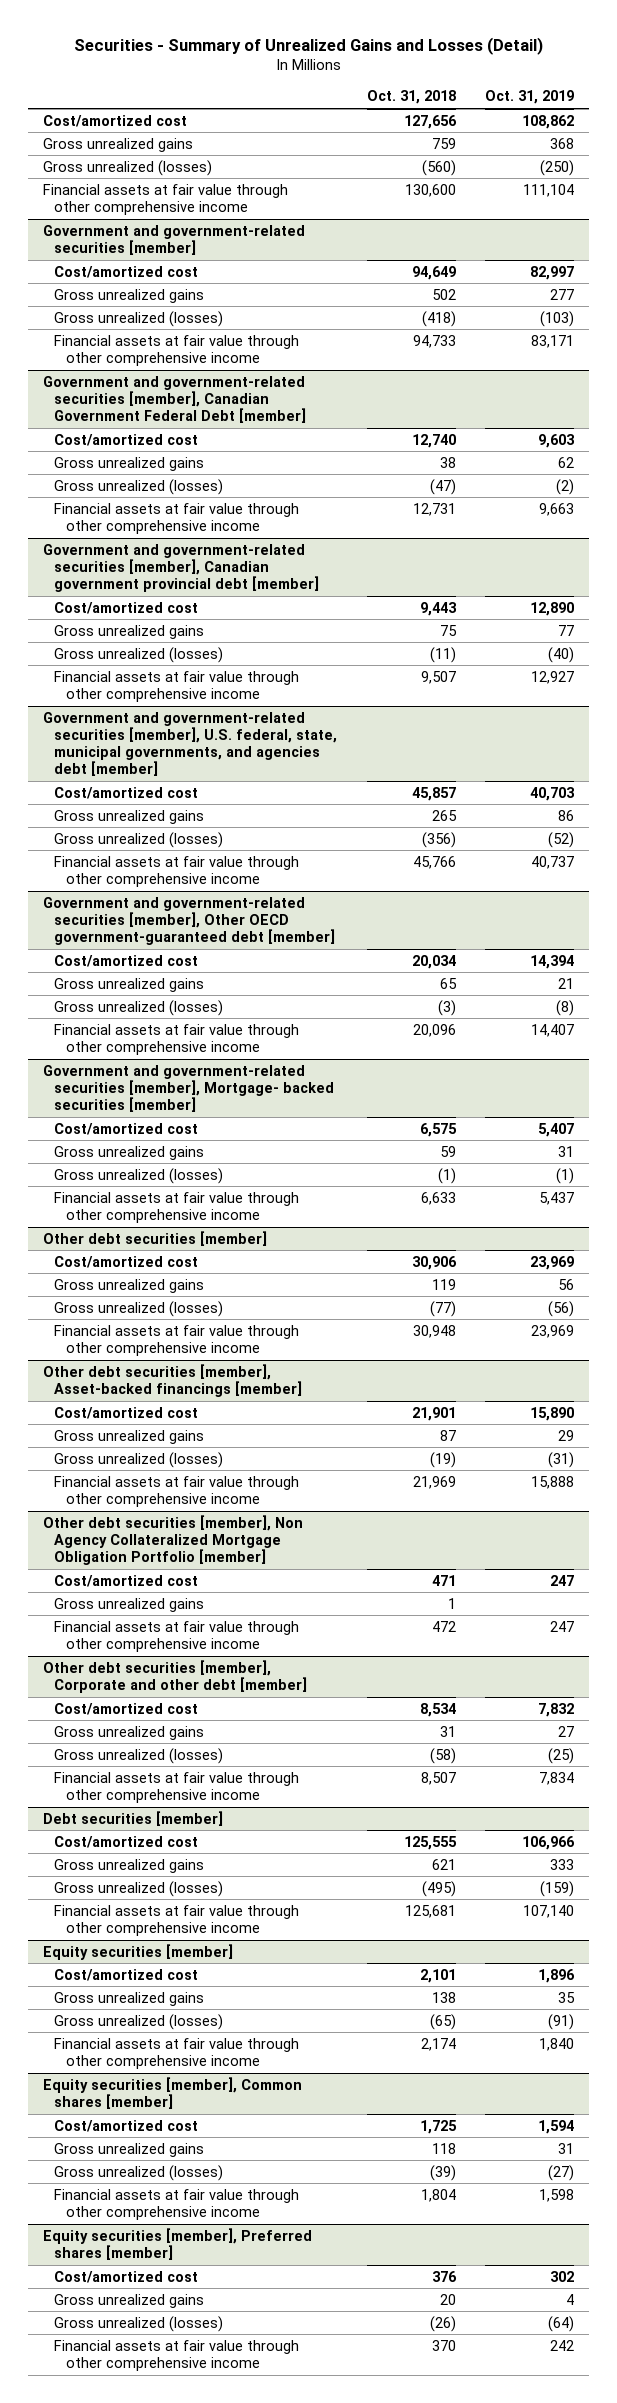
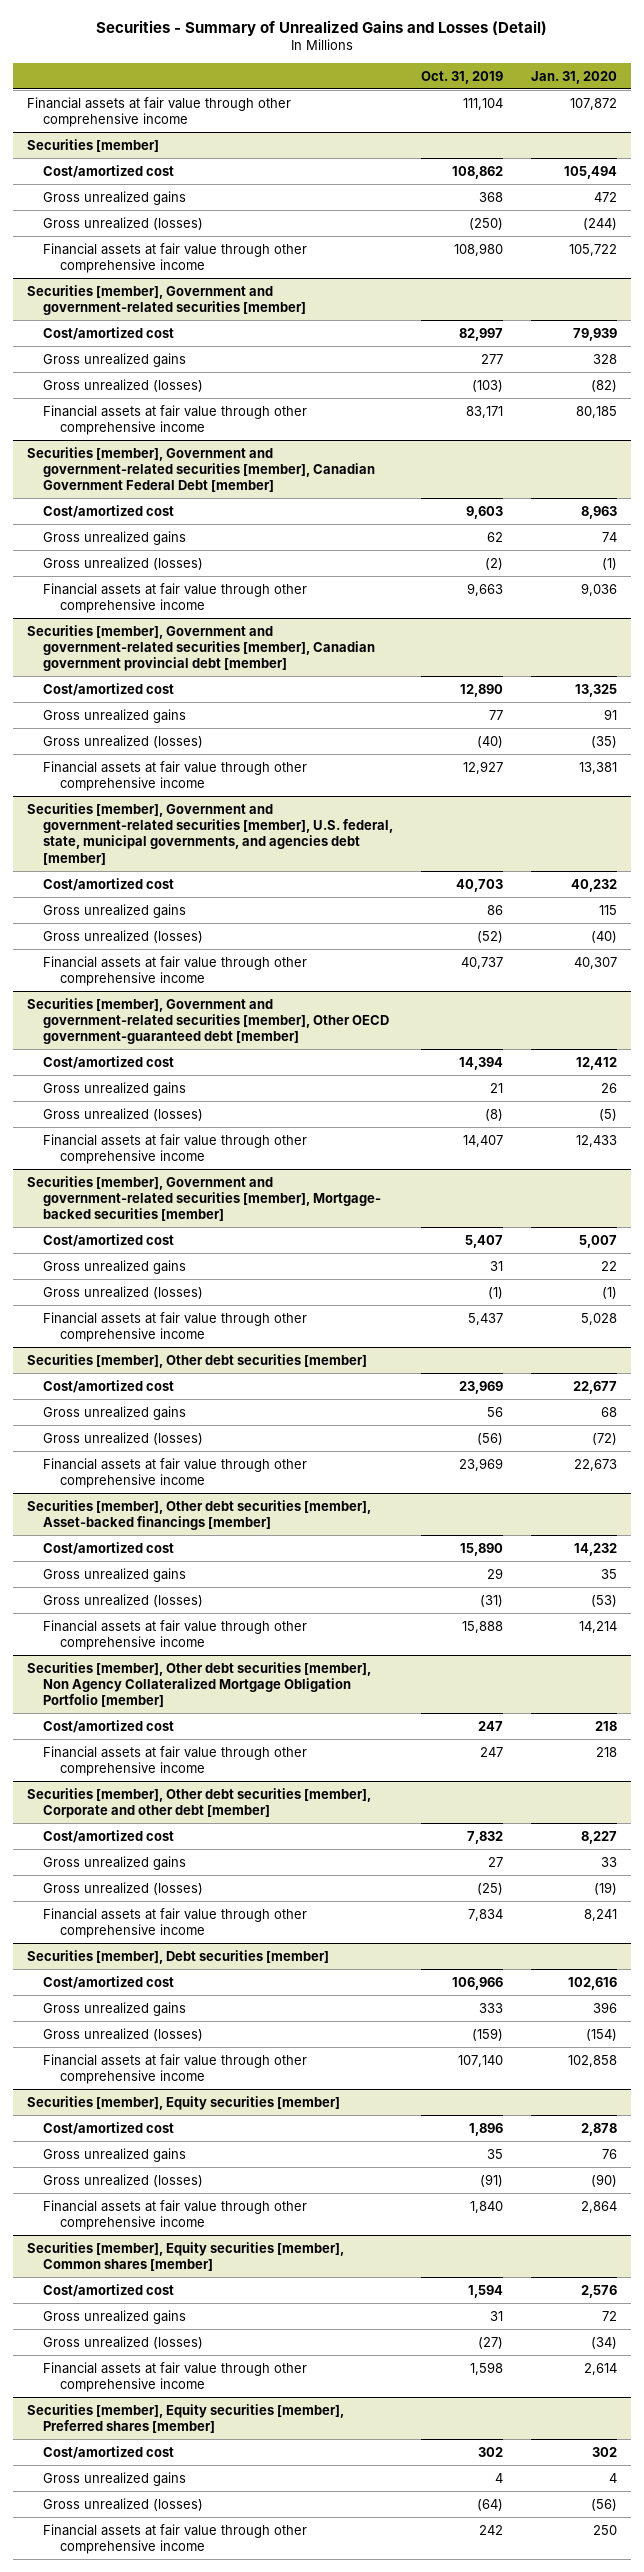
- | Oct. 31, 2018 | Oct. 31, 2019
+ | Oct. 31, 2019 | Jan. 31, 2020
moved up: Financial assets at fair value through other comprehensive income | 111,104 | 107,872
+ Securities [member]
- Government and government-related securities [member]
+ Financial assets at fair value through other comprehensive income | 108,980 | 105,722
+ Securities [member], Government and government-related securities [member]
- Government and government-related securities [member], Canadian Government Federal Debt [member]
+ Securities [member], Government and government-related securities [member], Canadian Government Federal Debt [member]
- Government and government-related securities [member], Canadian government provincial debt [member]
+ Securities [member], Government and government-related securities [member], Canadian government provincial debt [member]
- Government and government-related securities [member], U.S. federal, state, municipal governments, and agencies debt [member]
+ Securities [member], Government and government-related securities [member], U.S. federal, state, municipal governments, and agencies debt [member]
- Government and government-related securities [member], Other OECD government-guaranteed debt [member]
+ Securities [member], Government and government-related securities [member], Other OECD government-guaranteed debt [member]
- Government and government-related securities [member], Mortgage- backed securities [member]
+ Securities [member], Government and government-related securities [member], Mortgage- backed securities [member]
- Other debt securities [member]
+ Securities [member], Other debt securities [member]
- Other debt securities [member], Asset-backed financings [member]
+ Securities [member], Other debt securities [member], Asset-backed financings [member]
- Other debt securities [member], Non Agency Collateralized Mortgage Obligation Portfolio [member]
+ Securities [member], Other debt securities [member], Non Agency Collateralized Mortgage Obligation Portfolio [member]
- Gross unrealized gains | 1 |
- Other debt securities [member], Corporate and other debt [member]
+ Securities [member], Other debt securities [member], Corporate and other debt [member]
- Debt securities [member]
+ Securities [member], Debt securities [member]
- Equity securities [member]
+ Securities [member], Equity securities [member]
- Equity securities [member], Common shares [member]
+ Securities [member], Equity securities [member], Common shares [member]
- Equity securities [member], Preferred shares [member]
+ Securities [member], Equity securities [member], Preferred shares [member]

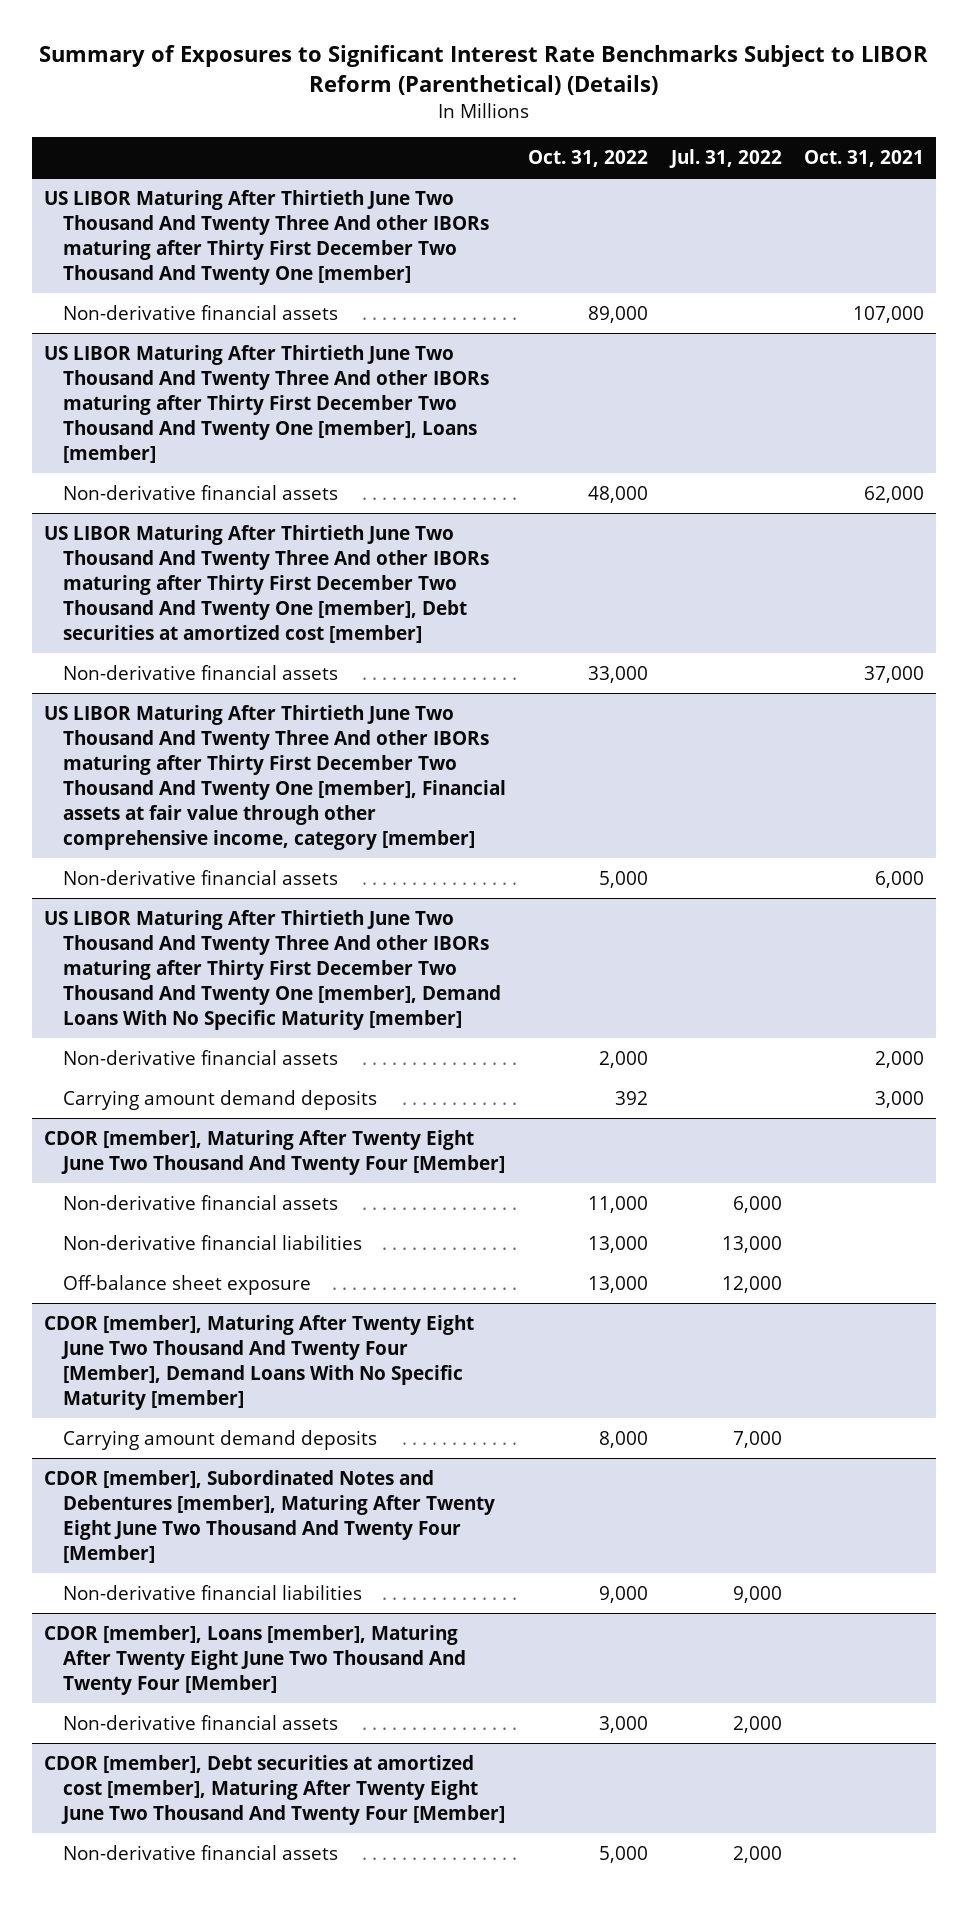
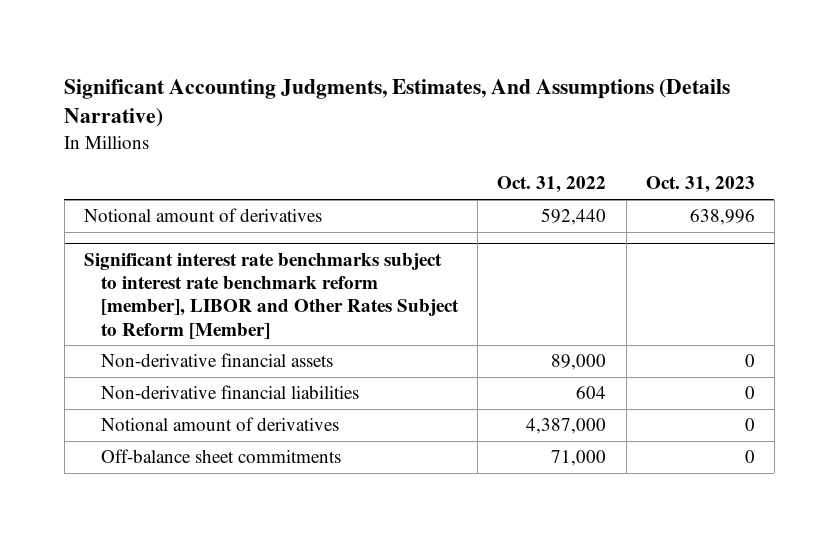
- Summary of Exposures to Significant Interest Rate Benchmarks Subject to LIBOR Reform (Parenthetical) (Details)
+ Significant Accounting Judgments, Estimates, And Assumptions (Details Narrative)
- | Oct. 31, 2022 | Jul. 31, 2022 | Oct. 31, 2021
+ | Oct. 31, 2022 | Oct. 31, 2023
- US LIBOR Maturing After Thirtieth June Two Thousand And Twenty Three And other IBORs maturing after Thirty First December Two Thousand And Twenty One [member]
+ Notional amount of derivatives | 592,440 | 638,996
+ Significant interest rate benchmarks subject to interest rate benchmark reform [member], LIBOR and Other Rates Subject to Reform [Member]
- US LIBOR Maturing After Thirtieth June Two Thousand And Twenty Three And other IBORs maturing after Thirty First December Two Thousand And Twenty One [member], Loans [member]
- Non-derivative financial assets | 48,000 | | 62,000
- US LIBOR Maturing After Thirtieth June Two Thousand And Twenty Three And other IBORs maturing after Thirty First December Two Thousand And Twenty One [member], Debt securities at amortized cost [member]
- Non-derivative financial assets | 33,000 | | 37,000
- US LIBOR Maturing After Thirtieth June Two Thousand And Twenty Three And other IBORs maturing after Thirty First December Two Thousand And Twenty One [member], Financial assets at fair value through other comprehensive income, category [member]
- Non-derivative financial assets | 5,000 | | 6,000
- US LIBOR Maturing After Thirtieth June Two Thousand And Twenty Three And other IBORs maturing after Thirty First December Two Thousand And Twenty One [member], Demand Loans With No Specific Maturity [member]
- Non-derivative financial assets | 2,000 | | 2,000
- Carrying amount demand deposits | 392 | | 3,000
- CDOR [member], Maturing After Twenty Eight June Two Thousand And Twenty Four [Member]
- Non-derivative financial assets | 11,000 | 6,000 |
- Non-derivative financial liabilities | 13,000 | 13,000 |
- Off-balance sheet exposure | 13,000 | 12,000 |
- CDOR [member], Maturing After Twenty Eight June Two Thousand And Twenty Four [Member], Demand Loans With No Specific Maturity [member]
- Carrying amount demand deposits | 8,000 | 7,000 |
- CDOR [member], Subordinated Notes and Debentures [member], Maturing After Twenty Eight June Two Thousand And Twenty Four [Member]
- Non-derivative financial liabilities | 9,000 | 9,000 |
- CDOR [member], Loans [member], Maturing After Twenty Eight June Two Thousand And Twenty Four [Member]
- Non-derivative financial assets | 3,000 | 2,000 |
- CDOR [member], Debt securities at amortized cost [member], Maturing After Twenty Eight June Two Thousand And Twenty Four [Member]
- Non-derivative financial assets | 5,000 | 2,000 |
+ Non-derivative financial liabilities | 604 | 0
+ Notional amount of derivatives | 4,387,000 | 0
+ Off-balance sheet commitments | 71,000 | 0

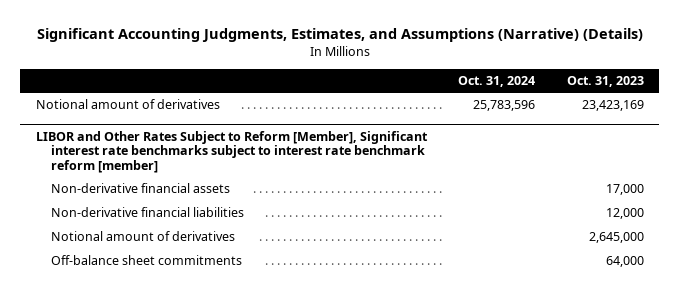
- Significant Accounting Judgments, Estimates, And Assumptions (Details Narrative)
+ Significant Accounting Judgments, Estimates, and Assumptions (Narrative) (Details)
- | Oct. 31, 2022 | Oct. 31, 2023
+ | Oct. 31, 2024 | Oct. 31, 2023
- Notional amount of derivatives | 592,440 | 638,996
- Significant interest rate benchmarks subject to interest rate benchmark reform [member], LIBOR and Other Rates Subject to Reform [Member]
- Non-derivative financial assets | 89,000 | 0
- Non-derivative financial liabilities | 604 | 0
- Notional amount of derivatives | 4,387,000 | 0
- Off-balance sheet commitments | 71,000 | 0
+ Notional amount of derivatives | 25,783,596 | 23,423,169
+ LIBOR and Other Rates Subject to Reform [Member], Significant interest rate benchmarks subject to interest rate benchmark reform [member]
+ Non-derivative financial assets | | 17,000
+ Non-derivative financial liabilities | | 12,000
+ Notional amount of derivatives | | 2,645,000
+ Off-balance sheet commitments | | 64,000

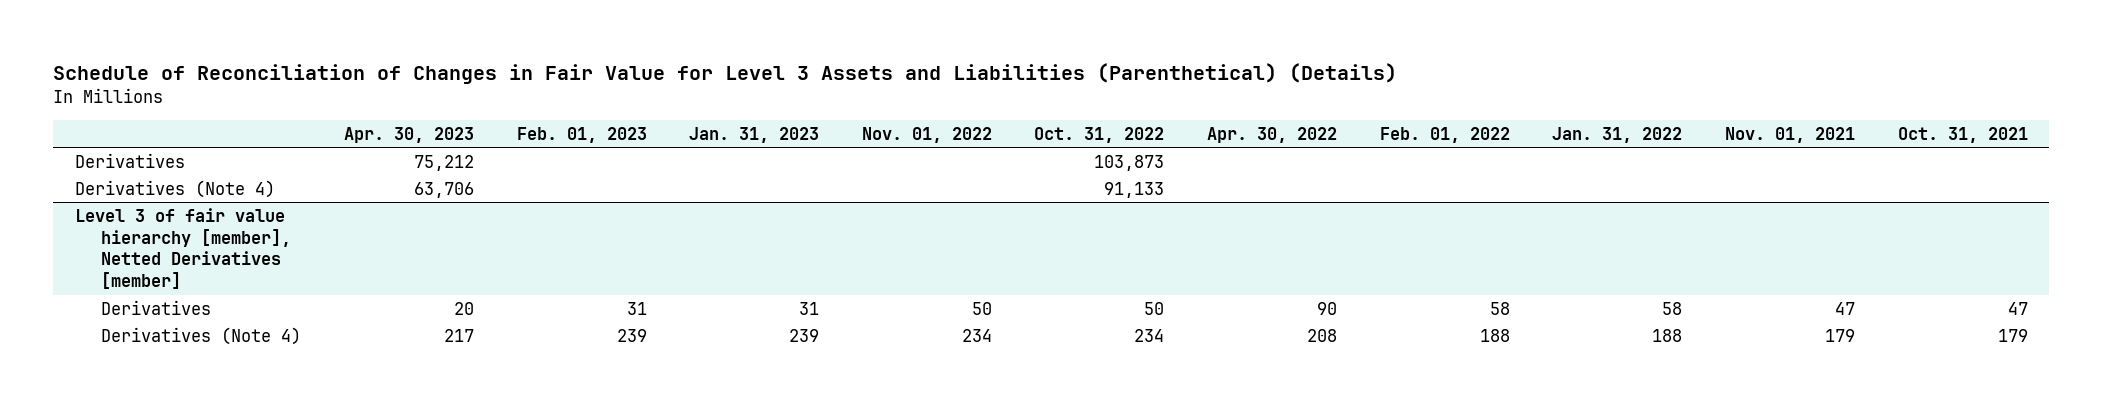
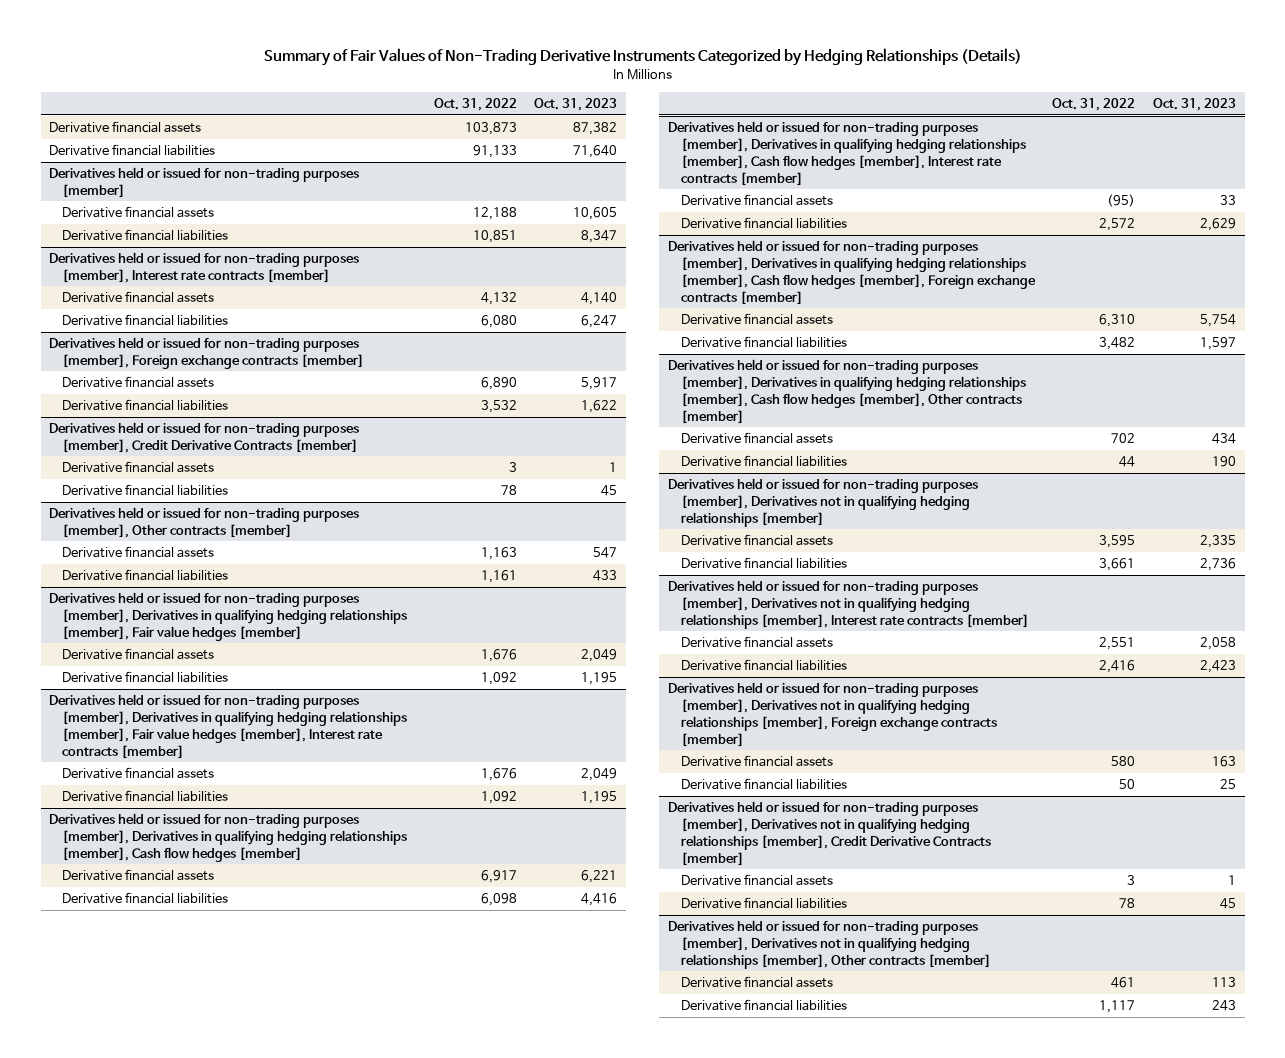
- Schedule of Reconciliation of Changes in Fair Value for Level 3 Assets and Liabilities (Parenthetical) (Details)
+ Summary of Fair Values of Non-Trading Derivative Instruments Categorized by Hedging Relationships (Details)
- | Apr. 30, 2023 | Feb. 01, 2023 | Jan. 31, 2023 | Nov. 01, 2022 | Oct. 31, 2022 | Apr. 30, 2022 | Feb. 01, 2022 | Jan. 31, 2022 | Nov. 01, 2021 | Oct. 31, 2021
+ | Oct. 31, 2022 | Oct. 31, 2023
- Derivatives | 75,212 | | | | 103,873 | | | | |
- Derivatives (Note 4) | 63,706 | | | | 91,133 | | | | |
- Level 3 of fair value hierarchy [member], Netted Derivatives [member]
- Derivatives | 20 | 31 | 31 | 50 | 50 | 90 | 58 | 58 | 47 | 47
- Derivatives (Note 4) | 217 | 239 | 239 | 234 | 234 | 208 | 188 | 188 | 179 | 179
+ Derivative financial assets | 103,873 | 87,382
+ Derivative financial liabilities | 91,133 | 71,640
+ Derivatives held or issued for non-trading purposes [member]
+ Derivative financial assets | 12,188 | 10,605
+ Derivative financial liabilities | 10,851 | 8,347
+ Derivatives held or issued for non-trading purposes [member], Interest rate contracts [member]
+ Derivative financial assets | 4,132 | 4,140
+ Derivative financial liabilities | 6,080 | 6,247
+ Derivatives held or issued for non-trading purposes [member], Foreign exchange contracts [member]
+ Derivative financial assets | 6,890 | 5,917
+ Derivative financial liabilities | 3,532 | 1,622
+ Derivatives held or issued for non-trading purposes [member], Credit Derivative Contracts [member]
+ Derivative financial assets | 3 | 1
+ Derivative financial liabilities | 78 | 45
+ Derivatives held or issued for non-trading purposes [member], Other contracts [member]
+ Derivative financial assets | 1,163 | 547
+ Derivative financial liabilities | 1,161 | 433
+ Derivatives held or issued for non-trading purposes [member], Derivatives in qualifying hedging relationships [member], Fair value hedges [member]
+ Derivative financial assets | 1,676 | 2,049
+ Derivative financial liabilities | 1,092 | 1,195
+ Derivatives held or issued for non-trading purposes [member], Derivatives in qualifying hedging relationships [member], Fair value hedges [member], Interest rate contracts [member]
+ Derivative financial assets | 1,676 | 2,049
+ Derivative financial liabilities | 1,092 | 1,195
+ Derivatives held or issued for non-trading purposes [member], Derivatives in qualifying hedging relationships [member], Cash flow hedges [member]
+ Derivative financial assets | 6,917 | 6,221
+ Derivative financial liabilities | 6,098 | 4,416
+ Derivatives held or issued for non-trading purposes [member], Derivatives in qualifying hedging relationships [member], Cash flow hedges [member], Interest rate contracts [member]
+ Derivative financial assets | (95) | 33
+ Derivative financial liabilities | 2,572 | 2,629
+ Derivatives held or issued for non-trading purposes [member], Derivatives in qualifying hedging relationships [member], Cash flow hedges [member], Foreign exchange contracts [member]
+ Derivative financial assets | 6,310 | 5,754
+ Derivative financial liabilities | 3,482 | 1,597
+ Derivatives held or issued for non-trading purposes [member], Derivatives in qualifying hedging relationships [member], Cash flow hedges [member], Other contracts [member]
+ Derivative financial assets | 702 | 434
+ Derivative financial liabilities | 44 | 190
+ Derivatives held or issued for non-trading purposes [member], Derivatives not in qualifying hedging relationships [member]
+ Derivative financial assets | 3,595 | 2,335
+ Derivative financial liabilities | 3,661 | 2,736
+ Derivatives held or issued for non-trading purposes [member], Derivatives not in qualifying hedging relationships [member], Interest rate contracts [member]
+ Derivative financial assets | 2,551 | 2,058
+ Derivative financial liabilities | 2,416 | 2,423
+ Derivatives held or issued for non-trading purposes [member], Derivatives not in qualifying hedging relationships [member], Foreign exchange contracts [member]
+ Derivative financial assets | 580 | 163
+ Derivative financial liabilities | 50 | 25
+ Derivatives held or issued for non-trading purposes [member], Derivatives not in qualifying hedging relationships [member], Credit Derivative Contracts [member]
+ Derivative financial assets | 3 | 1
+ Derivative financial liabilities | 78 | 45
+ Derivatives held or issued for non-trading purposes [member], Derivatives not in qualifying hedging relationships [member], Other contracts [member]
+ Derivative financial assets | 461 | 113
+ Derivative financial liabilities | 1,117 | 243

